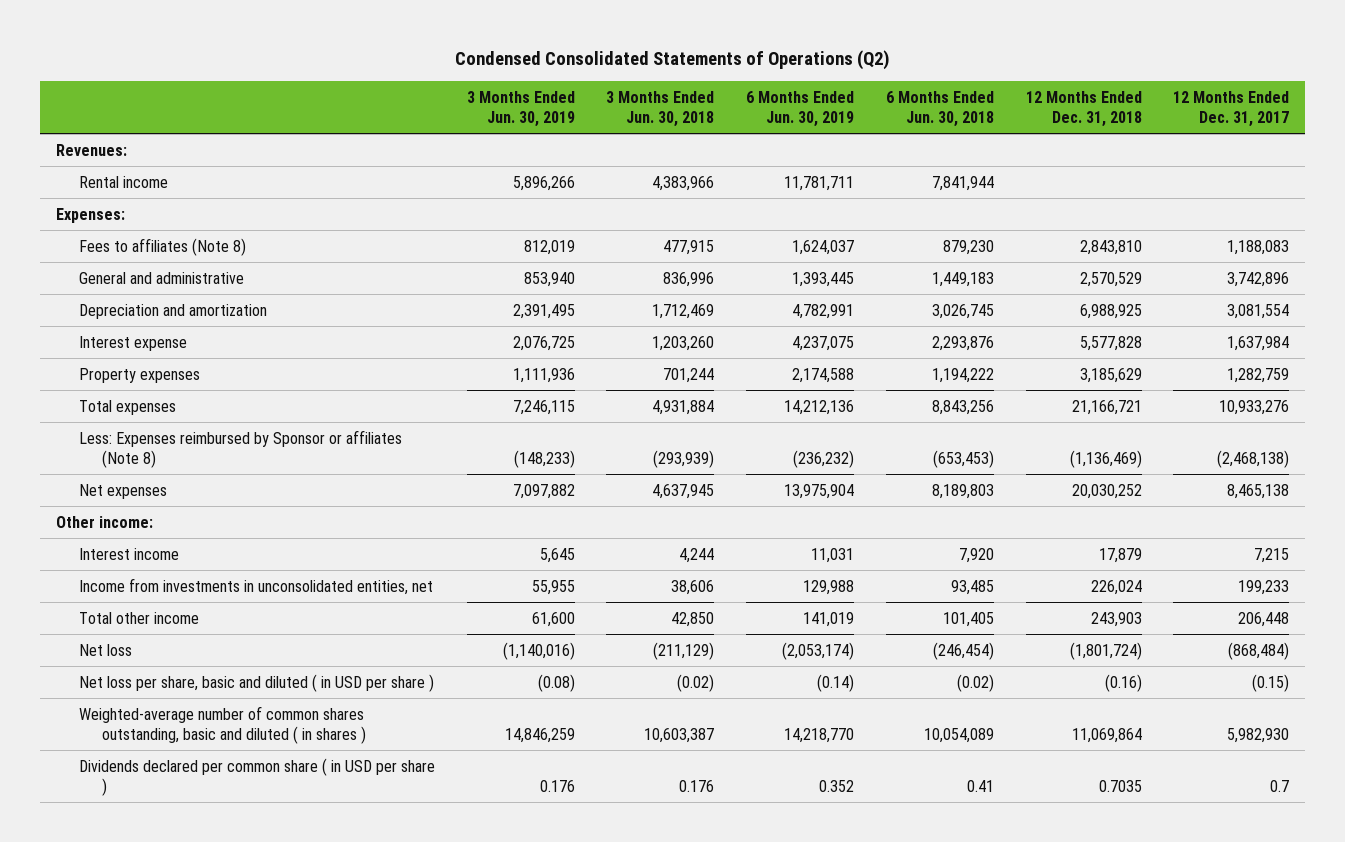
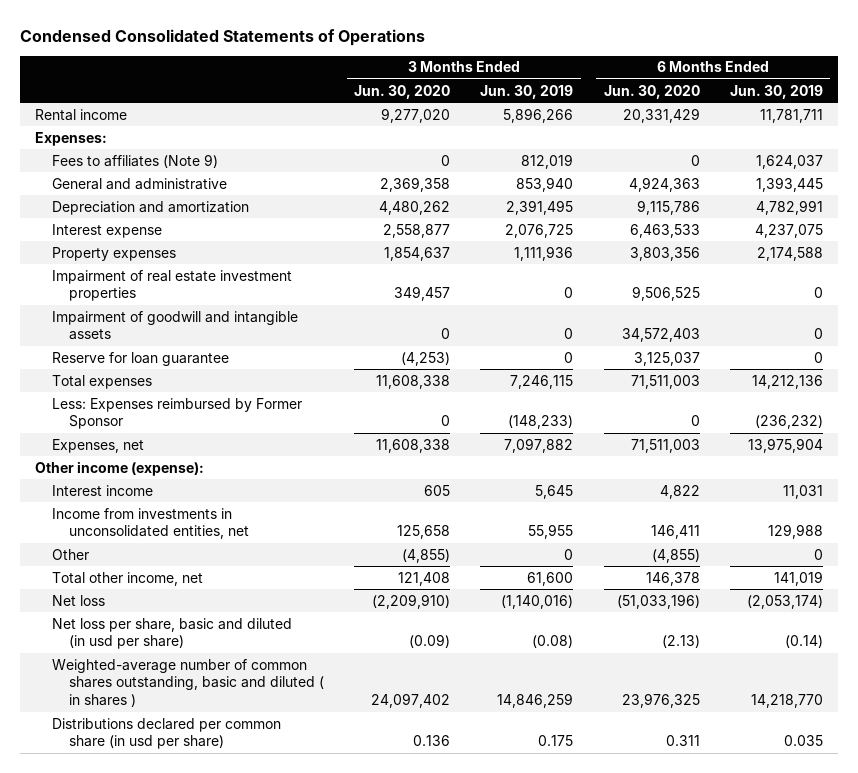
- Condensed Consolidated Statements of Operations (Q2)
+ Condensed Consolidated Statements of Operations
- | 3 Months Ended Jun. 30, 2019 | 3 Months Ended Jun. 30, 2018 | 6 Months Ended Jun. 30, 2019 | 6 Months Ended Jun. 30, 2018 | 12 Months Ended Dec. 31, 2018 | 12 Months Ended Dec. 31, 2017
+ | 3 Months Ended Jun. 30, 2020 | 3 Months Ended Jun. 30, 2019 | 6 Months Ended Jun. 30, 2020 | 6 Months Ended Jun. 30, 2019
- Revenues:
- Fees to affiliates (Note 8) | 812,019 | 477,915 | 1,624,037 | 879,230 | 2,843,810 | 1,188,083
+ Fees to affiliates (Note 9) | 0 | 812,019 | 0 | 1,624,037
+ Impairment of real estate investment properties | 349,457 | 0 | 9,506,525 | 0
+ Impairment of goodwill and intangible assets | 0 | 0 | 34,572,403 | 0
+ Reserve for loan guarantee | (4,253) | 0 | 3,125,037 | 0
- Less: Expenses reimbursed by Sponsor or affiliates (Note 8) | (148,233) | (293,939) | (236,232) | (653,453) | (1,136,469) | (2,468,138)
- Net expenses | 7,097,882 | 4,637,945 | 13,975,904 | 8,189,803 | 20,030,252 | 8,465,138
- Other income:
+ Less: Expenses reimbursed by Former Sponsor | 0 | (148,233) | 0 | (236,232)
+ Expenses, net | 11,608,338 | 7,097,882 | 71,511,003 | 13,975,904
+ Other income (expense):
- Total other income | 61,600 | 42,850 | 141,019 | 101,405 | 243,903 | 206,448
+ Other | (4,855) | 0 | (4,855) | 0
+ Total other income, net | 121,408 | 61,600 | 146,378 | 141,019
- Net loss per share, basic and diluted ( in USD per share ) | (0.08) | (0.02) | (0.14) | (0.02) | (0.16) | (0.15)
+ Net loss per share, basic and diluted (in usd per share) | (0.09) | (0.08) | (2.13) | (0.14)
- Dividends declared per common share ( in USD per share ) | 0.176 | 0.176 | 0.352 | 0.41 | 0.7035 | 0.7
+ Distributions declared per common share (in usd per share) | 0.136 | 0.175 | 0.311 | 0.035

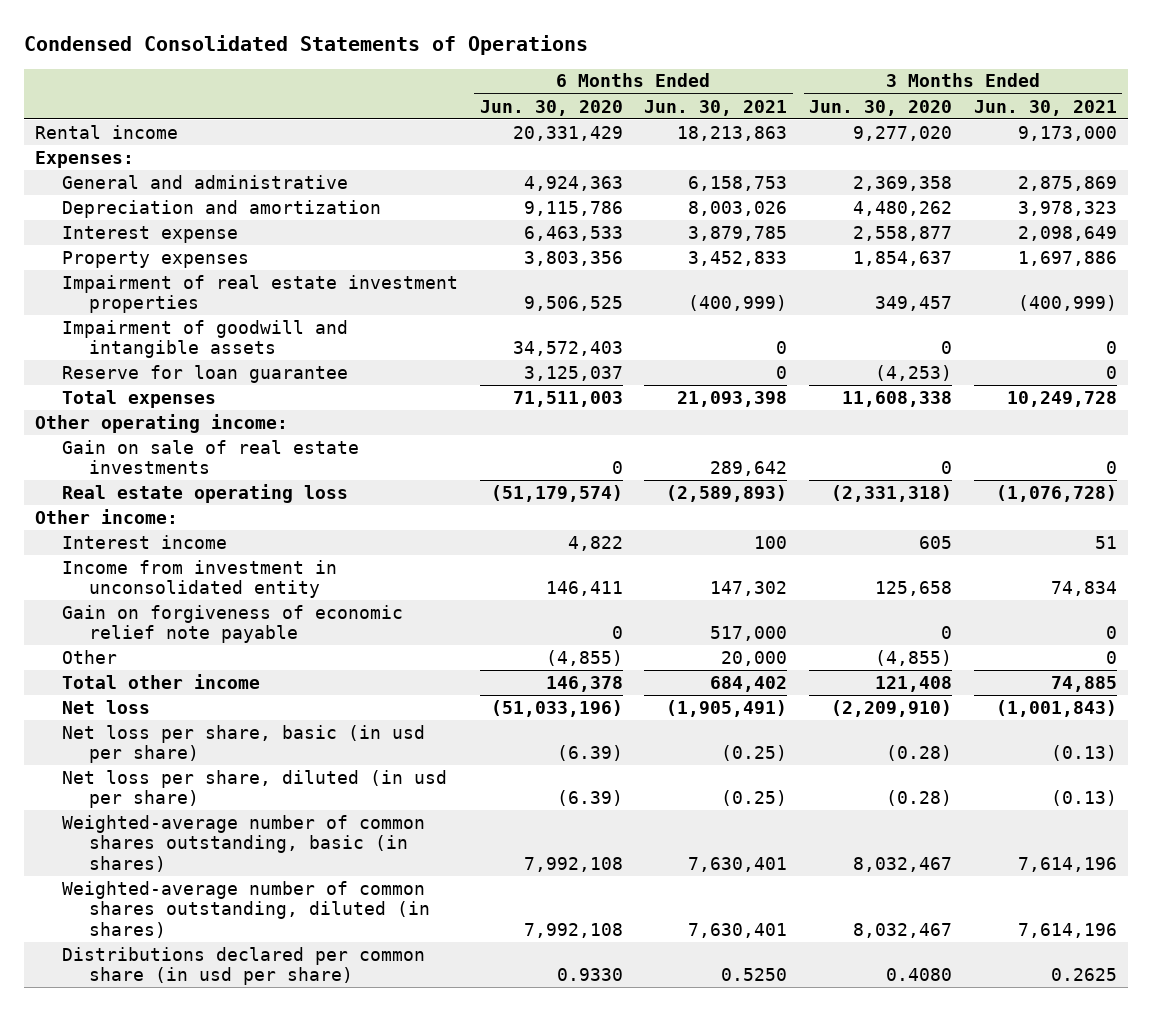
- | 3 Months Ended Jun. 30, 2020 | 3 Months Ended Jun. 30, 2019 | 6 Months Ended Jun. 30, 2020 | 6 Months Ended Jun. 30, 2019
+ | 6 Months Ended Jun. 30, 2020 | 6 Months Ended Jun. 30, 2021 | 3 Months Ended Jun. 30, 2020 | 3 Months Ended Jun. 30, 2021
- Fees to affiliates (Note 9) | 0 | 812,019 | 0 | 1,624,037
- Less: Expenses reimbursed by Former Sponsor | 0 | (148,233) | 0 | (236,232)
- Expenses, net | 11,608,338 | 7,097,882 | 71,511,003 | 13,975,904
- Other income (expense):
+ Other operating income:
+ Gain on sale of real estate investments | 0 | 289,642 | 0 | 0
+ Real estate operating loss | (51,179,574) | (2,589,893) | (2,331,318) | (1,076,728)
+ Other income:
- Income from investments in unconsolidated entities, net | 125,658 | 55,955 | 146,411 | 129,988
+ Income from investment in unconsolidated entity | 146,411 | 147,302 | 125,658 | 74,834
+ Gain on forgiveness of economic relief note payable | 0 | 517,000 | 0 | 0
- Total other income, net | 121,408 | 61,600 | 146,378 | 141,019
+ Total other income | 146,378 | 684,402 | 121,408 | 74,885
- Net loss per share, basic and diluted (in usd per share) | (0.09) | (0.08) | (2.13) | (0.14)
- Weighted-average number of common shares outstanding, basic and diluted ( in shares ) | 24,097,402 | 14,846,259 | 23,976,325 | 14,218,770
- Distributions declared per common share (in usd per share) | 0.136 | 0.175 | 0.311 | 0.035
+ Net loss per share, basic (in usd per share) | (6.39) | (0.25) | (0.28) | (0.13)
+ Net loss per share, diluted (in usd per share) | (6.39) | (0.25) | (0.28) | (0.13)
+ Weighted-average number of common shares outstanding, basic (in shares) | 7,992,108 | 7,630,401 | 8,032,467 | 7,614,196
+ Weighted-average number of common shares outstanding, diluted (in shares) | 7,992,108 | 7,630,401 | 8,032,467 | 7,614,196
+ Distributions declared per common share (in usd per share) | 0.9330 | 0.5250 | 0.4080 | 0.2625

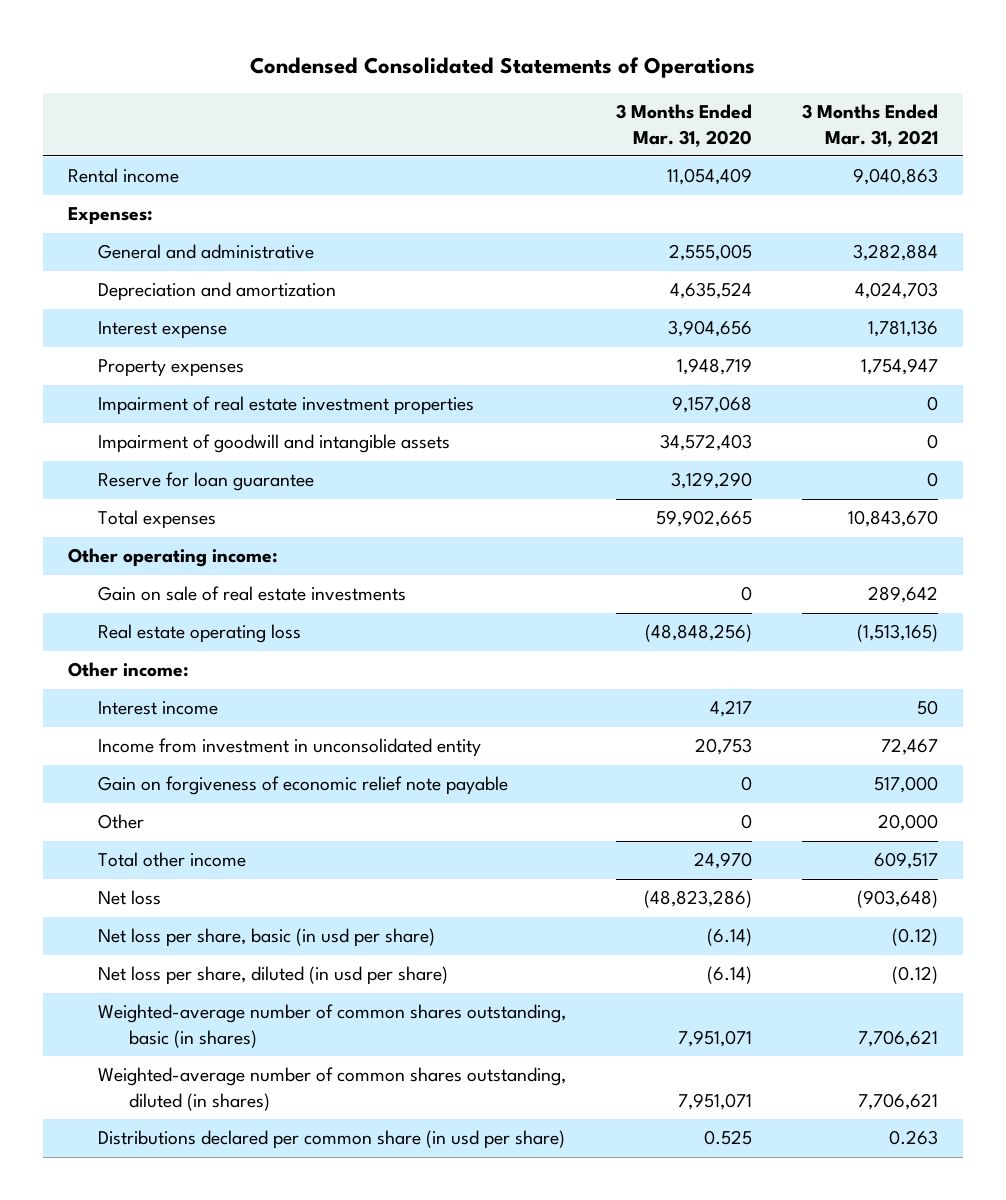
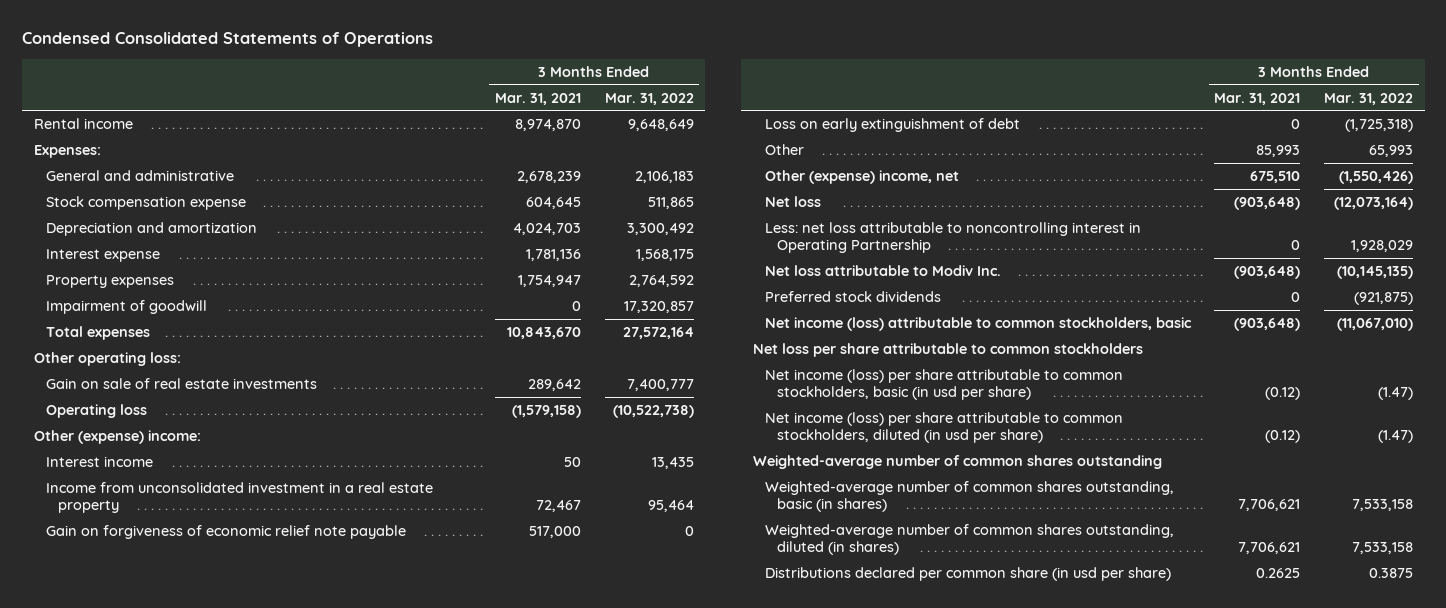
- | 3 Months Ended Mar. 31, 2020 | 3 Months Ended Mar. 31, 2021
+ | 3 Months Ended Mar. 31, 2021 | 3 Months Ended Mar. 31, 2022
- Rental income | 11,054,409 | 9,040,863
+ Rental income | 8,974,870 | 9,648,649
- General and administrative | 2,555,005 | 3,282,884
+ General and administrative | 2,678,239 | 2,106,183
+ Stock compensation expense | 604,645 | 511,865
- Impairment of real estate investment properties | 9,157,068 | 0
- Impairment of goodwill and intangible assets | 34,572,403 | 0
- Reserve for loan guarantee | 3,129,290 | 0
+ Impairment of goodwill | 0 | 17,320,857
- Other operating income:
+ Other operating loss:
- Real estate operating loss | (48,848,256) | (1,513,165)
- Other income:
+ Operating loss | (1,579,158) | (10,522,738)
+ Other (expense) income:
- Income from investment in unconsolidated entity | 20,753 | 72,467
+ Income from unconsolidated investment in a real estate property | 72,467 | 95,464
- Other | 0 | 20,000
- Total other income | 24,970 | 609,517
+ Loss on early extinguishment of debt | 0 | (1,725,318)
+ Other | 85,993 | 65,993
+ Other (expense) income, net | 675,510 | (1,550,426)
- Net loss per share, basic (in usd per share) | (6.14) | (0.12)
- Net loss per share, diluted (in usd per share) | (6.14) | (0.12)
+ Less: net loss attributable to noncontrolling interest in Operating Partnership | 0 | 1,928,029
+ Net loss attributable to Modiv Inc. | (903,648) | (10,145,135)
+ Preferred stock dividends | 0 | (921,875)
+ Net income (loss) attributable to common stockholders, basic | (903,648) | (11,067,010)
+ Net loss per share attributable to common stockholders
+ Net income (loss) per share attributable to common stockholders, basic (in usd per share) | (0.12) | (1.47)
+ Net income (loss) per share attributable to common stockholders, diluted (in usd per share) | (0.12) | (1.47)
+ Weighted-average number of common shares outstanding
- Distributions declared per common share (in usd per share) | 0.525 | 0.263
+ Distributions declared per common share (in usd per share) | 0.2625 | 0.3875

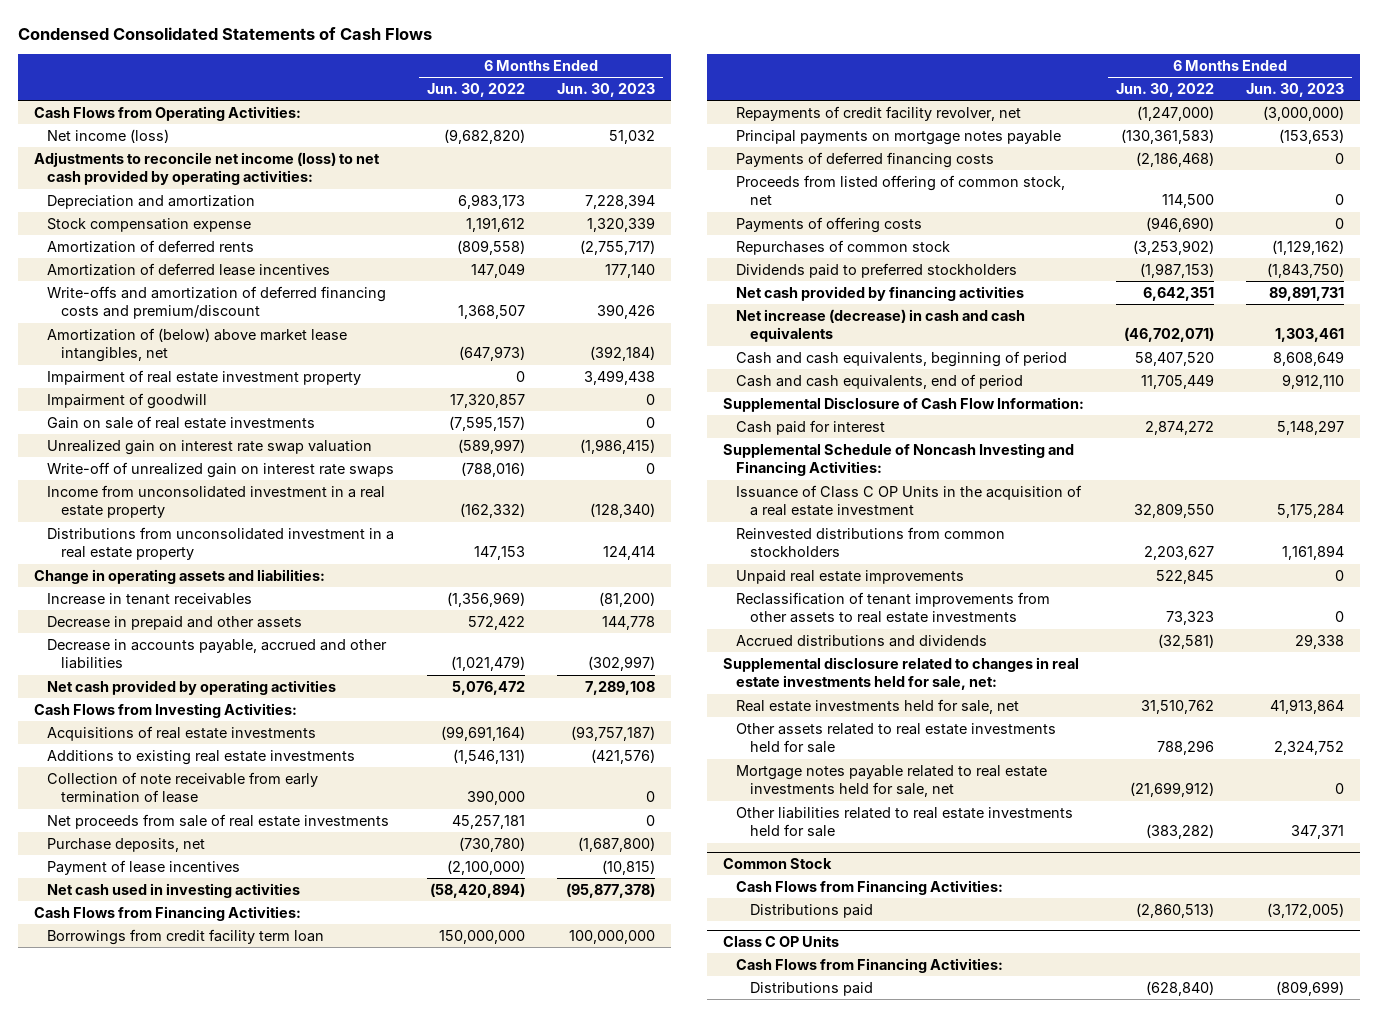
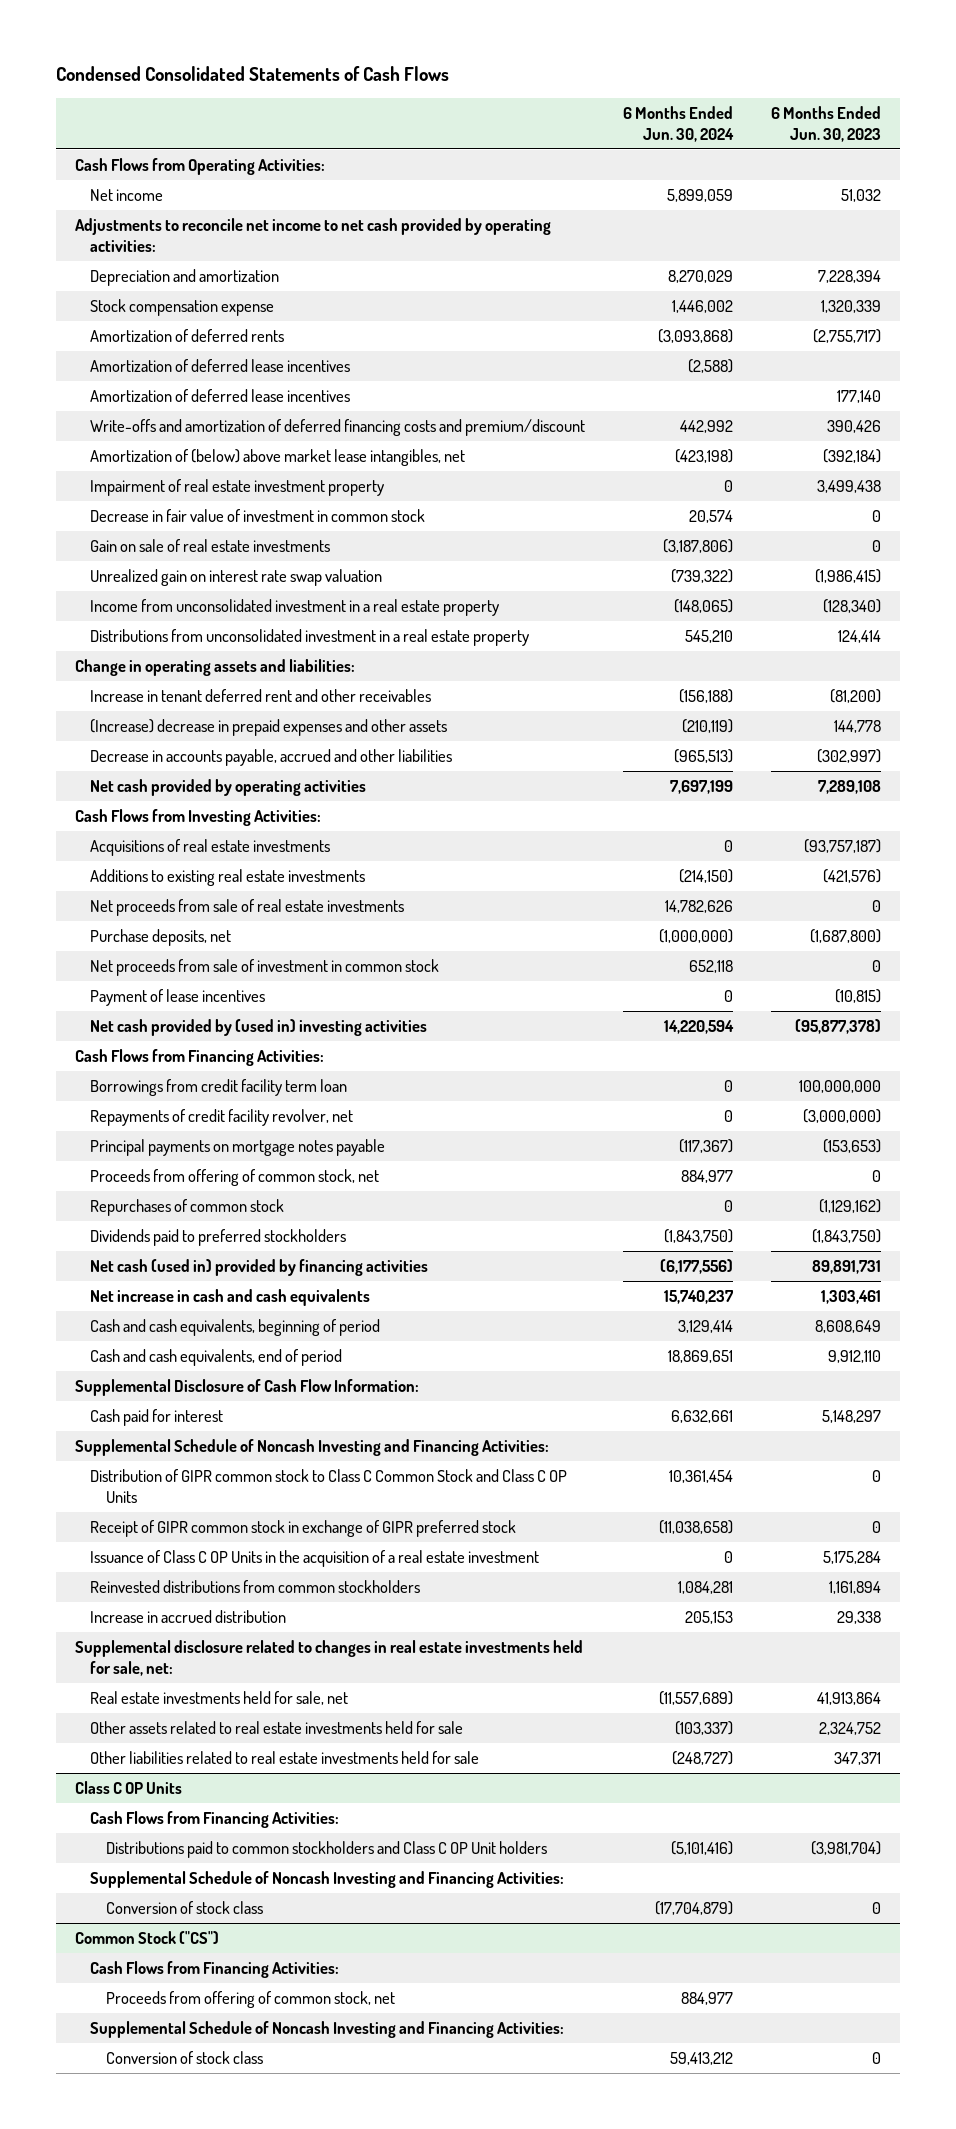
- | 6 Months Ended Jun. 30, 2022 | 6 Months Ended Jun. 30, 2023
+ | 6 Months Ended Jun. 30, 2024 | 6 Months Ended Jun. 30, 2023
- Net income (loss) | (9,682,820) | 51,032
- Adjustments to reconcile net income (loss) to net cash provided by operating activities:
+ Net income | 5,899,059 | 51,032
+ Adjustments to reconcile net income to net cash provided by operating activities:
+ Amortization of deferred lease incentives | (2,588) |
- Impairment of goodwill | 17,320,857 | 0
+ Decrease in fair value of investment in common stock | 20,574 | 0
- Write-off of unrealized gain on interest rate swaps | (788,016) | 0
- Increase in tenant receivables | (1,356,969) | (81,200)
- Decrease in prepaid and other assets | 572,422 | 144,778
+ Increase in tenant deferred rent and other receivables | (156,188) | (81,200)
+ (Increase) decrease in prepaid expenses and other assets | (210,119) | 144,778
- Collection of note receivable from early termination of lease | 390,000 | 0
+ Net proceeds from sale of investment in common stock | 652,118 | 0
- Net cash used in investing activities | (58,420,894) | (95,877,378)
+ Net cash provided by (used in) investing activities | 14,220,594 | (95,877,378)
- Payments of deferred financing costs | (2,186,468) | 0
- Proceeds from listed offering of common stock, net | 114,500 | 0
- Payments of offering costs | (946,690) | 0
+ Proceeds from offering of common stock, net | 884,977 | 0
- Net cash provided by financing activities | 6,642,351 | 89,891,731
- Net increase (decrease) in cash and cash equivalents | (46,702,071) | 1,303,461
+ Net cash (used in) provided by financing activities | (6,177,556) | 89,891,731
+ Net increase in cash and cash equivalents | 15,740,237 | 1,303,461
+ Distribution of GIPR common stock to Class C Common Stock and Class C OP Units | 10,361,454 | 0
+ Receipt of GIPR common stock in exchange of GIPR preferred stock | (11,038,658) | 0
- Unpaid real estate improvements | 522,845 | 0
- Reclassification of tenant improvements from other assets to real estate investments | 73,323 | 0
- Accrued distributions and dividends | (32,581) | 29,338
+ Increase in accrued distribution | 205,153 | 29,338
- Mortgage notes payable related to real estate investments held for sale, net | (21,699,912) | 0
- Common Stock
- Cash Flows from Financing Activities:
- Distributions paid | (2,860,513) | (3,172,005)
@ Class C OP Units
- Distributions paid | (628,840) | (809,699)
+ Distributions paid to common stockholders and Class C OP Unit holders | (5,101,416) | (3,981,704)
+ Supplemental Schedule of Noncash Investing and Financing Activities:
+ Conversion of stock class | (17,704,879) | 0
+ Common Stock ("CS")
+ Cash Flows from Financing Activities:
+ Proceeds from offering of common stock, net | 884,977 |
+ Supplemental Schedule of Noncash Investing and Financing Activities:
+ Conversion of stock class | 59,413,212 | 0

